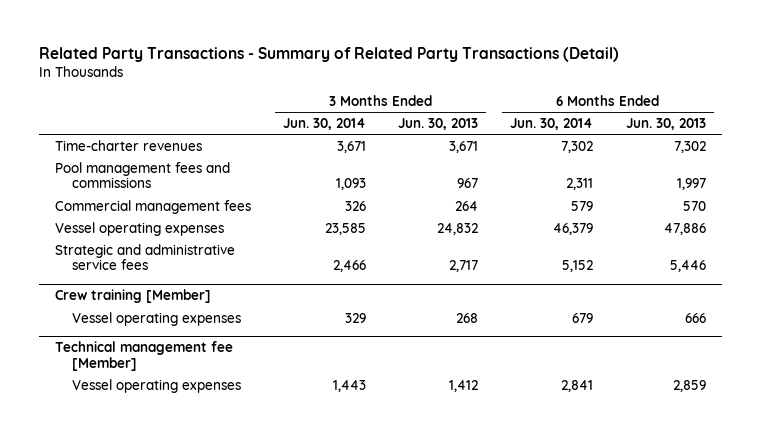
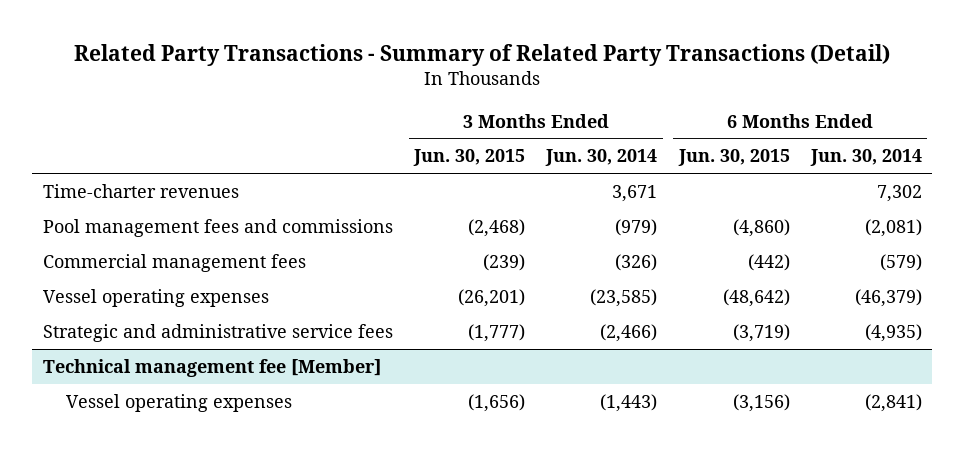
- | 3 Months Ended Jun. 30, 2014 | 3 Months Ended Jun. 30, 2013 | 6 Months Ended Jun. 30, 2014 | 6 Months Ended Jun. 30, 2013
+ | 3 Months Ended Jun. 30, 2015 | 3 Months Ended Jun. 30, 2014 | 6 Months Ended Jun. 30, 2015 | 6 Months Ended Jun. 30, 2014
- Pool management fees and commissions | 1,093 | 967 | 2,311 | 1,997
- Commercial management fees | 326 | 264 | 579 | 570
- Vessel operating expenses | 23,585 | 24,832 | 46,379 | 47,886
- Strategic and administrative service fees | 2,466 | 2,717 | 5,152 | 5,446
- Crew training [Member]
- Vessel operating expenses | 329 | 268 | 679 | 666
+ Pool management fees and commissions | (2,468) | (979) | (4,860) | (2,081)
+ Commercial management fees | (239) | (326) | (442) | (579)
+ Vessel operating expenses | (26,201) | (23,585) | (48,642) | (46,379)
+ Strategic and administrative service fees | (1,777) | (2,466) | (3,719) | (4,935)
@ Technical management fee [Member]
- Vessel operating expenses | 1,443 | 1,412 | 2,841 | 2,859
+ Vessel operating expenses | (1,656) | (1,443) | (3,156) | (2,841)

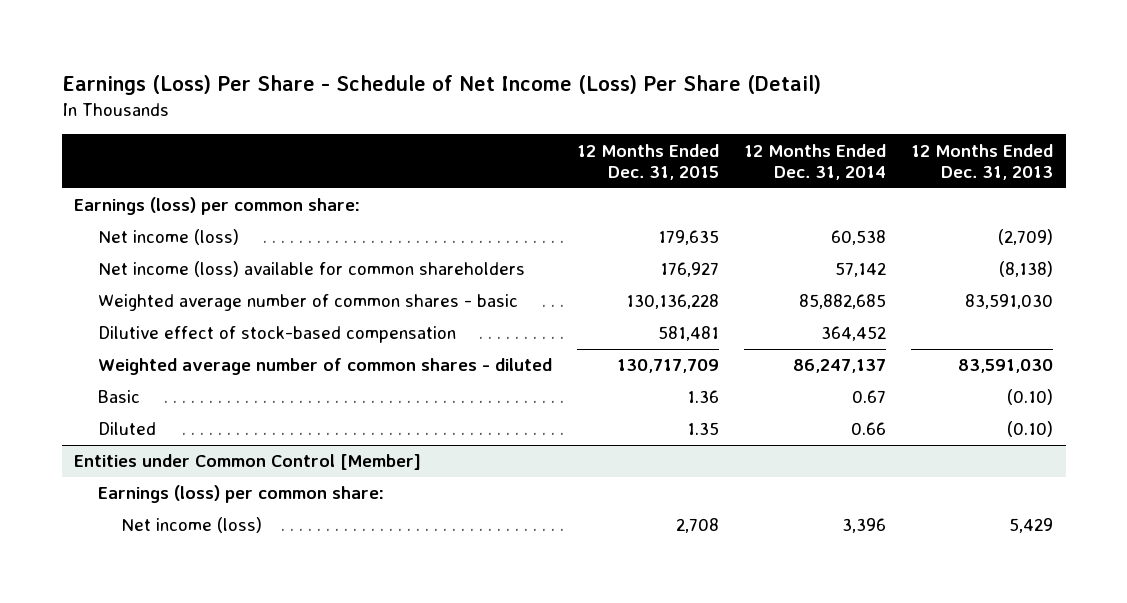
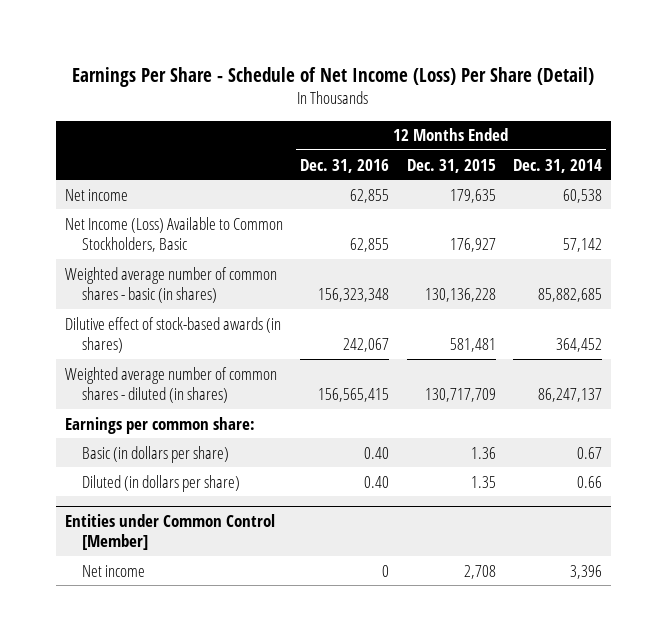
- Earnings (Loss) Per Share - Schedule of Net Income (Loss) Per Share (Detail)
+ Earnings Per Share - Schedule of Net Income (Loss) Per Share (Detail)
- | 12 Months Ended Dec. 31, 2015 | 12 Months Ended Dec. 31, 2014 | 12 Months Ended Dec. 31, 2013
+ | 12 Months Ended Dec. 31, 2016 | 12 Months Ended Dec. 31, 2015 | 12 Months Ended Dec. 31, 2014
- Earnings (loss) per common share:
- Net income (loss) | 179,635 | 60,538 | (2,709)
- Net income (loss) available for common shareholders | 176,927 | 57,142 | (8,138)
- Weighted average number of common shares - basic | 130,136,228 | 85,882,685 | 83,591,030
- Dilutive effect of stock-based compensation | 581,481 | 364,452 |
- Weighted average number of common shares - diluted | 130,717,709 | 86,247,137 | 83,591,030
- Basic | 1.36 | 0.67 | (0.10)
- Diluted | 1.35 | 0.66 | (0.10)
+ Net income | 62,855 | 179,635 | 60,538
+ Net Income (Loss) Available to Common Stockholders, Basic | 62,855 | 176,927 | 57,142
+ Weighted average number of common shares - basic (in shares) | 156,323,348 | 130,136,228 | 85,882,685
+ Dilutive effect of stock-based awards (in shares) | 242,067 | 581,481 | 364,452
+ Weighted average number of common shares - diluted (in shares) | 156,565,415 | 130,717,709 | 86,247,137
+ Earnings per common share:
+ Basic (in dollars per share) | 0.40 | 1.36 | 0.67
+ Diluted (in dollars per share) | 0.40 | 1.35 | 0.66
@ Entities under Common Control [Member]
- Earnings (loss) per common share:
- Net income (loss) | 2,708 | 3,396 | 5,429
+ Net income | 0 | 2,708 | 3,396

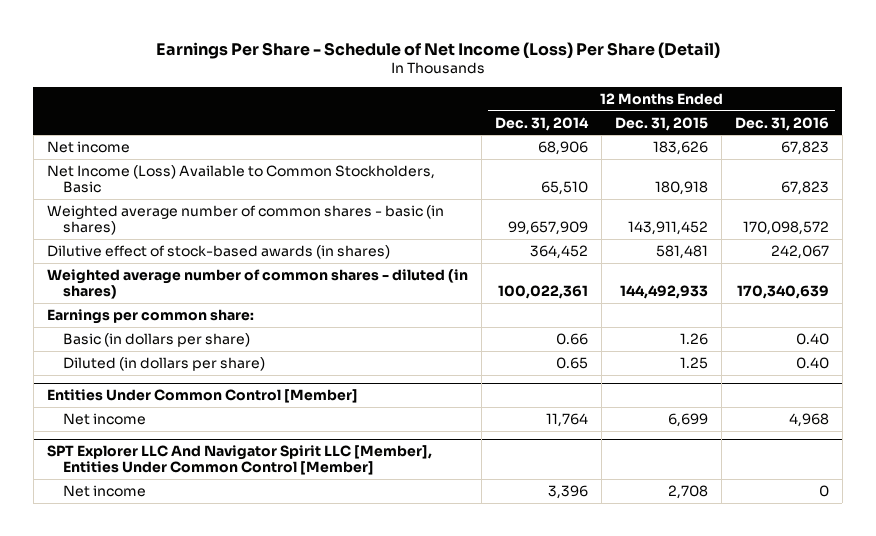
- | 12 Months Ended Dec. 31, 2016 | 12 Months Ended Dec. 31, 2015 | 12 Months Ended Dec. 31, 2014
+ | 12 Months Ended Dec. 31, 2014 | 12 Months Ended Dec. 31, 2015 | 12 Months Ended Dec. 31, 2016
- Net income | 62,855 | 179,635 | 60,538
- Net Income (Loss) Available to Common Stockholders, Basic | 62,855 | 176,927 | 57,142
- Weighted average number of common shares - basic (in shares) | 156,323,348 | 130,136,228 | 85,882,685
+ Net income | 68,906 | 183,626 | 67,823
+ Net Income (Loss) Available to Common Stockholders, Basic | 65,510 | 180,918 | 67,823
+ Weighted average number of common shares - basic (in shares) | 99,657,909 | 143,911,452 | 170,098,572
- Weighted average number of common shares - diluted (in shares) | 156,565,415 | 130,717,709 | 86,247,137
+ Weighted average number of common shares - diluted (in shares) | 100,022,361 | 144,492,933 | 170,340,639
- Basic (in dollars per share) | 0.40 | 1.36 | 0.67
- Diluted (in dollars per share) | 0.40 | 1.35 | 0.66
- Entities under Common Control [Member]
+ Basic (in dollars per share) | 0.66 | 1.26 | 0.40
+ Diluted (in dollars per share) | 0.65 | 1.25 | 0.40
+ Entities Under Common Control [Member]
+ Net income | 11,764 | 6,699 | 4,968
+ SPT Explorer LLC And Navigator Spirit LLC [Member], Entities Under Common Control [Member]

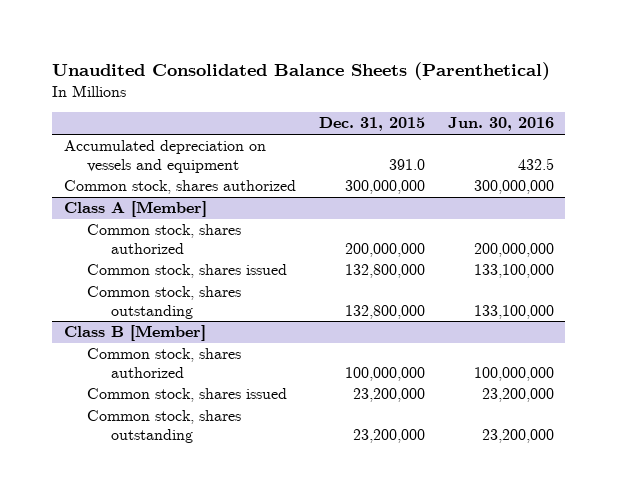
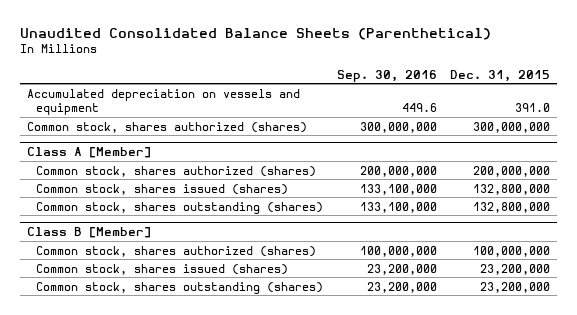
- | Dec. 31, 2015 | Jun. 30, 2016
+ | Sep. 30, 2016 | Dec. 31, 2015
- Common stock, shares authorized | 300,000,000 | 300,000,000
+ Common stock, shares authorized (shares) | 300,000,000 | 300,000,000
@ Class A [Member]
- Common stock, shares authorized | 200,000,000 | 200,000,000
- Common stock, shares issued | 132,800,000 | 133,100,000
- Common stock, shares outstanding | 132,800,000 | 133,100,000
+ Common stock, shares authorized (shares) | 200,000,000 | 200,000,000
+ Common stock, shares issued (shares) | 133,100,000 | 132,800,000
+ Common stock, shares outstanding (shares) | 133,100,000 | 132,800,000
@ Class B [Member]
- Common stock, shares authorized | 100,000,000 | 100,000,000
- Common stock, shares issued | 23,200,000 | 23,200,000
- Common stock, shares outstanding | 23,200,000 | 23,200,000
+ Common stock, shares authorized (shares) | 100,000,000 | 100,000,000
+ Common stock, shares issued (shares) | 23,200,000 | 23,200,000
+ Common stock, shares outstanding (shares) | 23,200,000 | 23,200,000

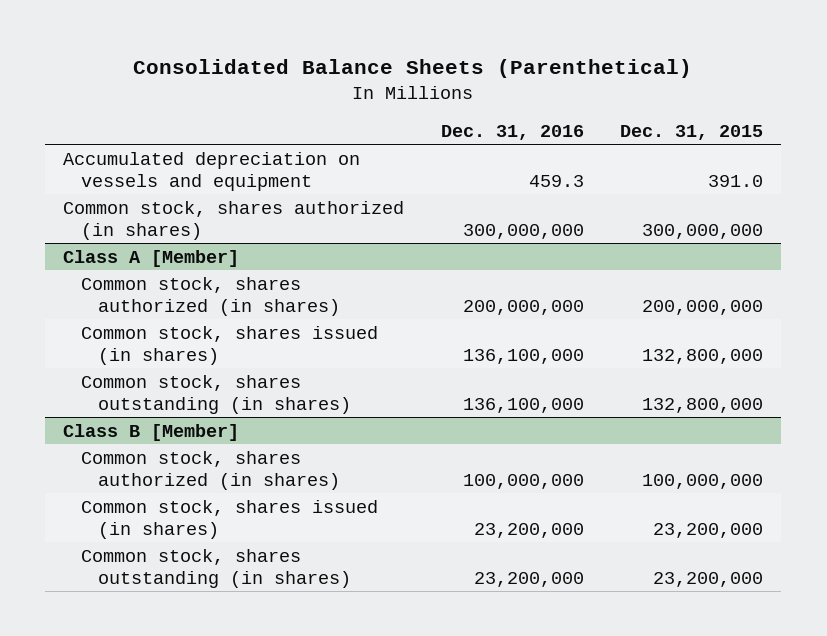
- Unaudited Consolidated Balance Sheets (Parenthetical)
+ Consolidated Balance Sheets (Parenthetical)
- | Sep. 30, 2016 | Dec. 31, 2015
+ | Dec. 31, 2016 | Dec. 31, 2015
- Common stock, shares authorized (shares) | 300,000,000 | 300,000,000
+ Common stock, shares authorized (in shares) | 300,000,000 | 300,000,000
@ Class A [Member]
- Common stock, shares authorized (shares) | 200,000,000 | 200,000,000
- Common stock, shares issued (shares) | 133,100,000 | 132,800,000
- Common stock, shares outstanding (shares) | 133,100,000 | 132,800,000
+ Common stock, shares authorized (in shares) | 200,000,000 | 200,000,000
+ Common stock, shares issued (in shares) | 136,100,000 | 132,800,000
+ Common stock, shares outstanding (in shares) | 136,100,000 | 132,800,000
@ Class B [Member]
- Common stock, shares authorized (shares) | 100,000,000 | 100,000,000
- Common stock, shares issued (shares) | 23,200,000 | 23,200,000
- Common stock, shares outstanding (shares) | 23,200,000 | 23,200,000
+ Common stock, shares authorized (in shares) | 100,000,000 | 100,000,000
+ Common stock, shares issued (in shares) | 23,200,000 | 23,200,000
+ Common stock, shares outstanding (in shares) | 23,200,000 | 23,200,000

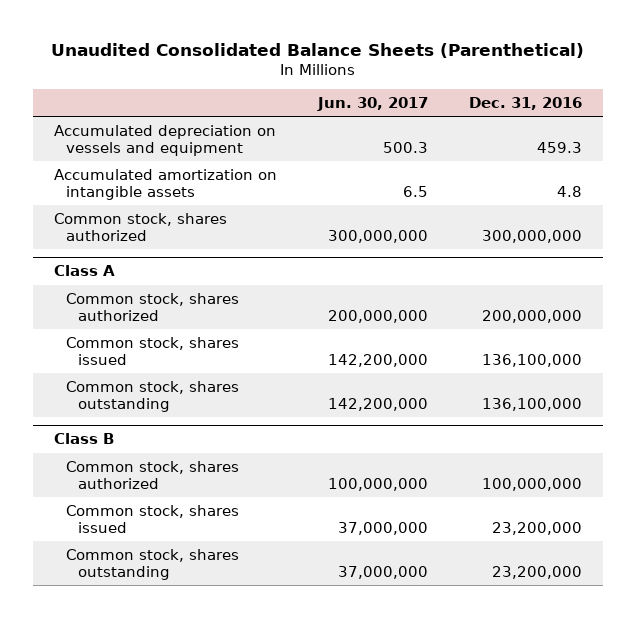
- Consolidated Balance Sheets (Parenthetical)
+ Unaudited Consolidated Balance Sheets (Parenthetical)
- | Dec. 31, 2016 | Dec. 31, 2015
+ | Jun. 30, 2017 | Dec. 31, 2016
- Common stock, shares authorized (in shares) | 300,000,000 | 300,000,000
- Class A [Member]
- Common stock, shares authorized (in shares) | 200,000,000 | 200,000,000
- Common stock, shares issued (in shares) | 136,100,000 | 132,800,000
- Common stock, shares outstanding (in shares) | 136,100,000 | 132,800,000
- Class B [Member]
- Common stock, shares authorized (in shares) | 100,000,000 | 100,000,000
- Common stock, shares issued (in shares) | 23,200,000 | 23,200,000
- Common stock, shares outstanding (in shares) | 23,200,000 | 23,200,000
+ Accumulated amortization on intangible assets | 6.5 | 4.8
+ Common stock, shares authorized | 300,000,000 | 300,000,000
+ Class A
+ Common stock, shares authorized | 200,000,000 | 200,000,000
+ Common stock, shares issued | 142,200,000 | 136,100,000
+ Common stock, shares outstanding | 142,200,000 | 136,100,000
+ Class B
+ Common stock, shares authorized | 100,000,000 | 100,000,000
+ Common stock, shares issued | 37,000,000 | 23,200,000
+ Common stock, shares outstanding | 37,000,000 | 23,200,000

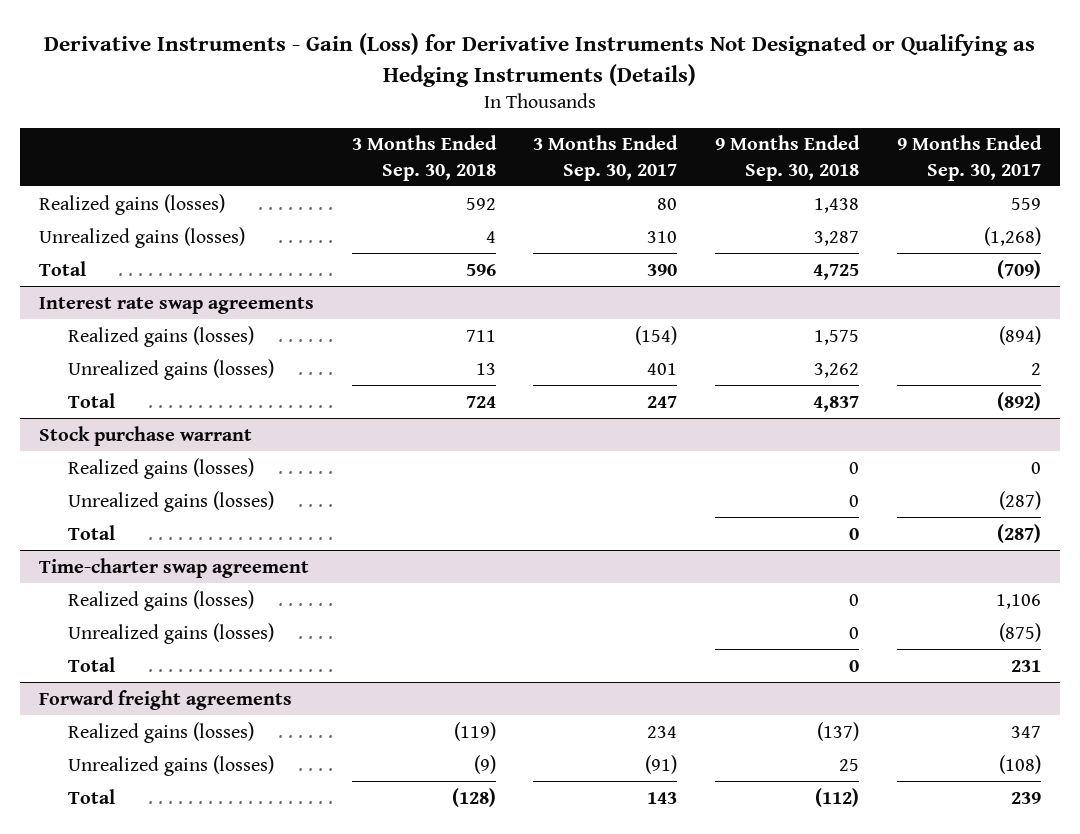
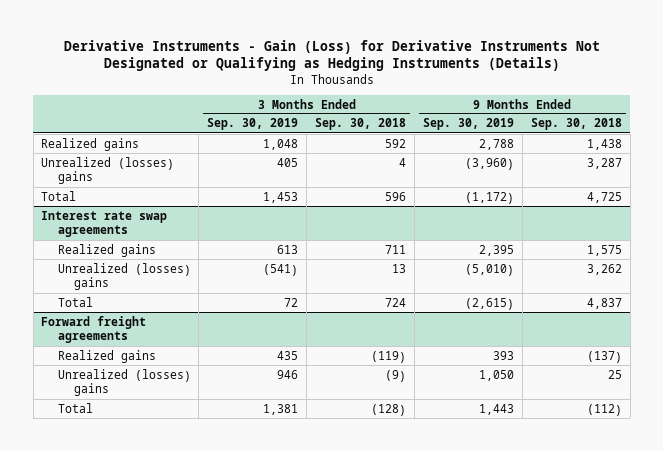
- | 3 Months Ended Sep. 30, 2018 | 3 Months Ended Sep. 30, 2017 | 9 Months Ended Sep. 30, 2018 | 9 Months Ended Sep. 30, 2017
+ | 3 Months Ended Sep. 30, 2019 | 3 Months Ended Sep. 30, 2018 | 9 Months Ended Sep. 30, 2019 | 9 Months Ended Sep. 30, 2018
- Realized gains (losses) | 592 | 80 | 1,438 | 559
- Unrealized gains (losses) | 4 | 310 | 3,287 | (1,268)
+ Realized gains | 1,048 | 592 | 2,788 | 1,438
+ Unrealized (losses) gains | 405 | 4 | (3,960) | 3,287
@ Interest rate swap agreements
- Realized gains (losses) | 711 | (154) | 1,575 | (894)
- Unrealized gains (losses) | 13 | 401 | 3,262 | 2
+ Realized gains | 613 | 711 | 2,395 | 1,575
+ Unrealized (losses) gains | (541) | 13 | (5,010) | 3,262
- Stock purchase warrant
- Realized gains (losses) | | | 0 | 0
- Unrealized gains (losses) | | | 0 | (287)
- Total | | | 0 | (287)
- Time-charter swap agreement
- Realized gains (losses) | | | 0 | 1,106
- Unrealized gains (losses) | | | 0 | (875)
- Total | | | 0 | 231
@ Forward freight agreements
- Realized gains (losses) | (119) | 234 | (137) | 347
- Unrealized gains (losses) | (9) | (91) | 25 | (108)
+ Realized gains | 435 | (119) | 393 | (137)
+ Unrealized (losses) gains | 946 | (9) | 1,050 | 25

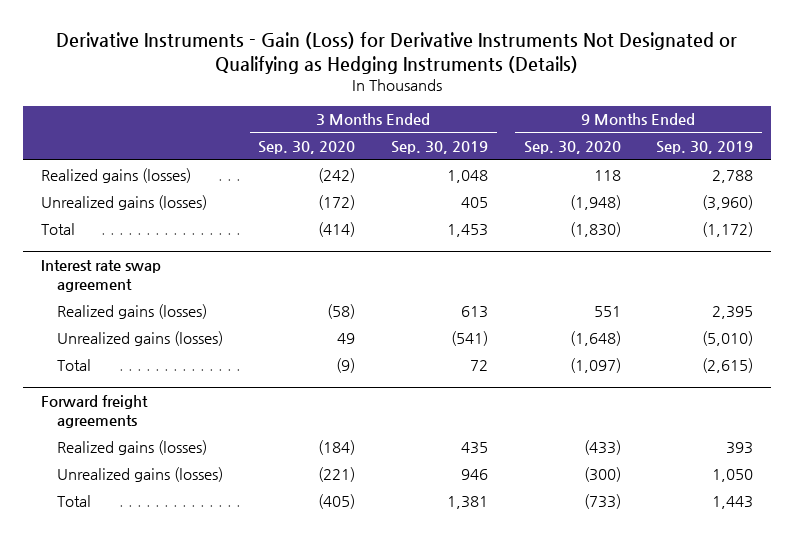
- | 3 Months Ended Sep. 30, 2019 | 3 Months Ended Sep. 30, 2018 | 9 Months Ended Sep. 30, 2019 | 9 Months Ended Sep. 30, 2018
+ | 3 Months Ended Sep. 30, 2020 | 3 Months Ended Sep. 30, 2019 | 9 Months Ended Sep. 30, 2020 | 9 Months Ended Sep. 30, 2019
- Realized gains | 1,048 | 592 | 2,788 | 1,438
- Unrealized (losses) gains | 405 | 4 | (3,960) | 3,287
+ Realized gains (losses) | (242) | 1,048 | 118 | 2,788
+ Unrealized gains (losses) | (172) | 405 | (1,948) | (3,960)
- Interest rate swap agreements
- Realized gains | 613 | 711 | 2,395 | 1,575
- Unrealized (losses) gains | (541) | 13 | (5,010) | 3,262
+ Interest rate swap agreement
+ Realized gains (losses) | (58) | 613 | 551 | 2,395
+ Unrealized gains (losses) | 49 | (541) | (1,648) | (5,010)
@ Forward freight agreements
- Realized gains | 435 | (119) | 393 | (137)
- Unrealized (losses) gains | 946 | (9) | 1,050 | 25
+ Realized gains (losses) | (184) | 435 | (433) | 393
+ Unrealized gains (losses) | (221) | 946 | (300) | 1,050

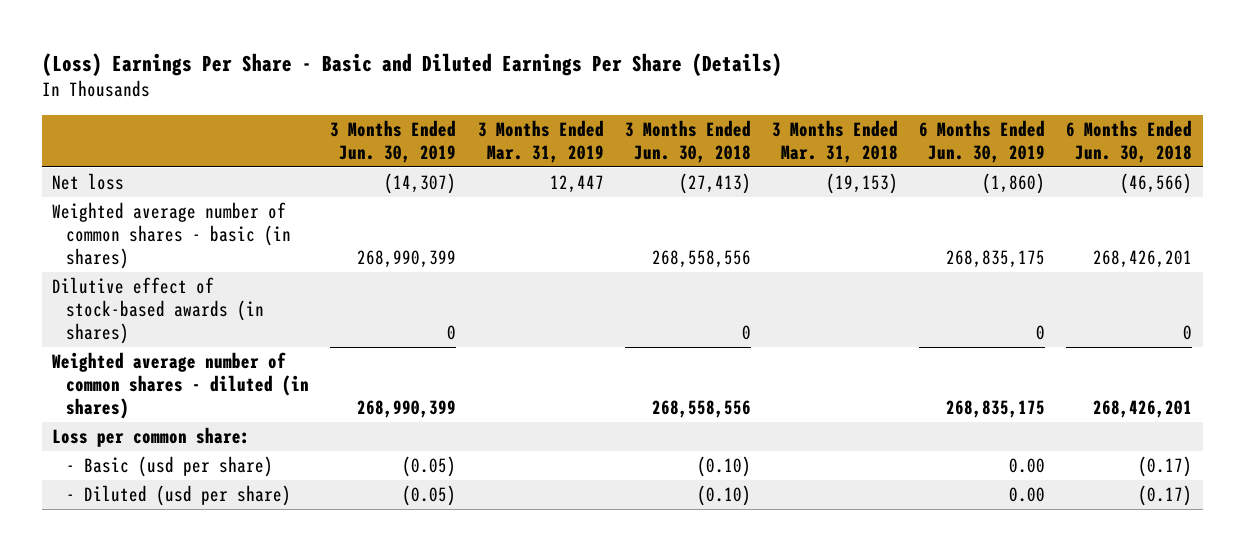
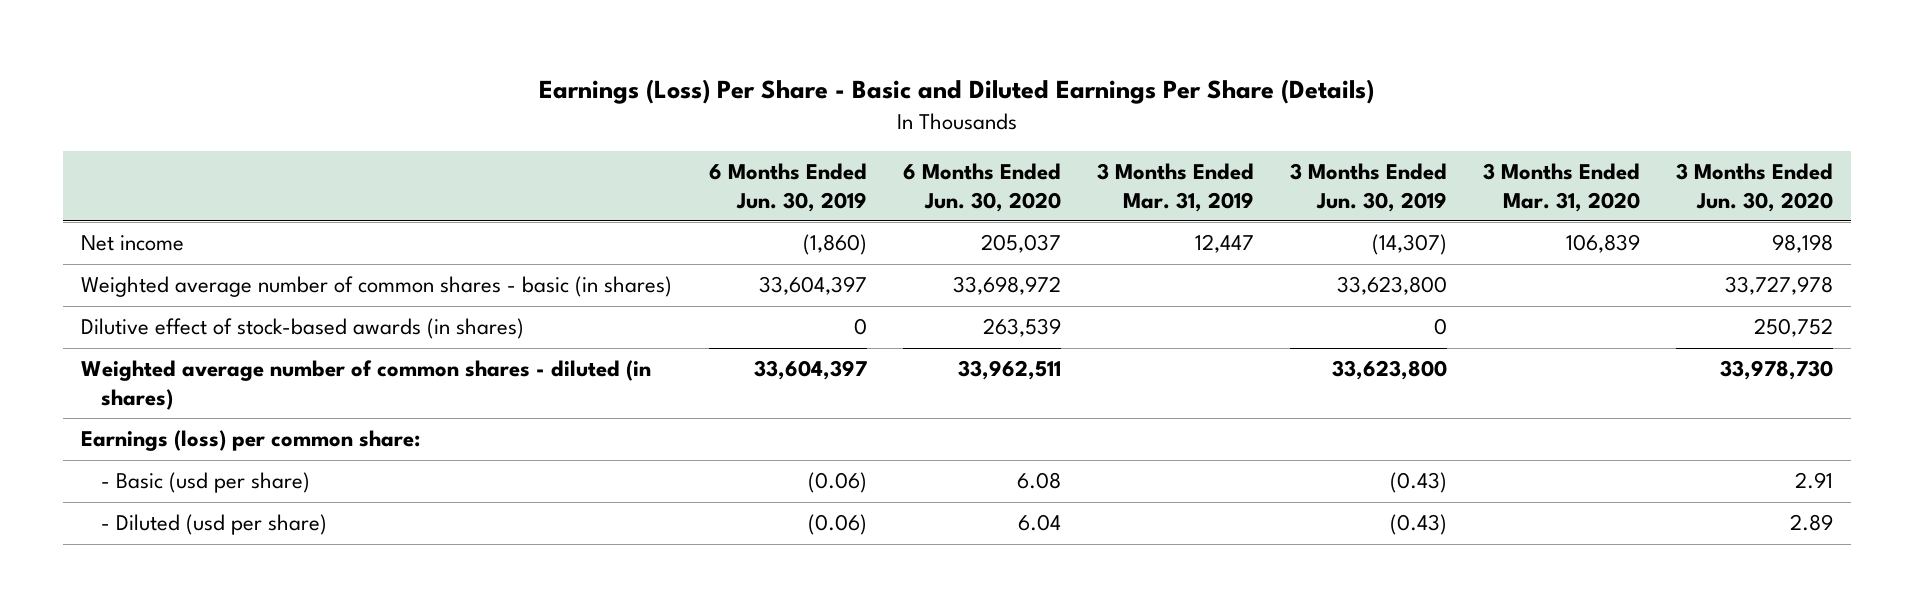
- (Loss) Earnings Per Share - Basic and Diluted Earnings Per Share (Details)
+ Earnings (Loss) Per Share - Basic and Diluted Earnings Per Share (Details)
- | 3 Months Ended Jun. 30, 2019 | 3 Months Ended Mar. 31, 2019 | 3 Months Ended Jun. 30, 2018 | 3 Months Ended Mar. 31, 2018 | 6 Months Ended Jun. 30, 2019 | 6 Months Ended Jun. 30, 2018
+ | 6 Months Ended Jun. 30, 2019 | 6 Months Ended Jun. 30, 2020 | 3 Months Ended Mar. 31, 2019 | 3 Months Ended Jun. 30, 2019 | 3 Months Ended Mar. 31, 2020 | 3 Months Ended Jun. 30, 2020
- Net loss | (14,307) | 12,447 | (27,413) | (19,153) | (1,860) | (46,566)
- Weighted average number of common shares - basic (in shares) | 268,990,399 | | 268,558,556 | | 268,835,175 | 268,426,201
+ Net income | (1,860) | 205,037 | 12,447 | (14,307) | 106,839 | 98,198
+ Weighted average number of common shares - basic (in shares) | 33,604,397 | 33,698,972 | | 33,623,800 | | 33,727,978
- Weighted average number of common shares - diluted (in shares) | 268,990,399 | | 268,558,556 | | 268,835,175 | 268,426,201
- Loss per common share:
- - Basic (usd per share) | (0.05) | | (0.10) | | 0.00 | (0.17)
- - Diluted (usd per share) | (0.05) | | (0.10) | | 0.00 | (0.17)
+ Weighted average number of common shares - diluted (in shares) | 33,604,397 | 33,962,511 | | 33,623,800 | | 33,978,730
+ Earnings (loss) per common share:
+ - Basic (usd per share) | (0.06) | 6.08 | | (0.43) | | 2.91
+ - Diluted (usd per share) | (0.06) | 6.04 | | (0.43) | | 2.89

